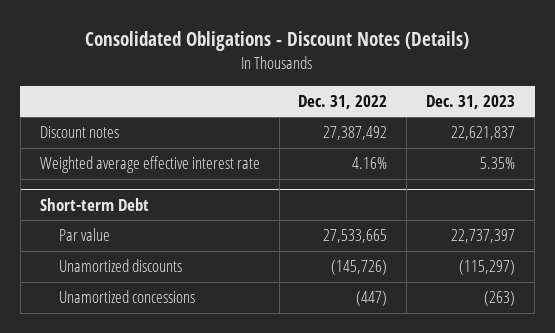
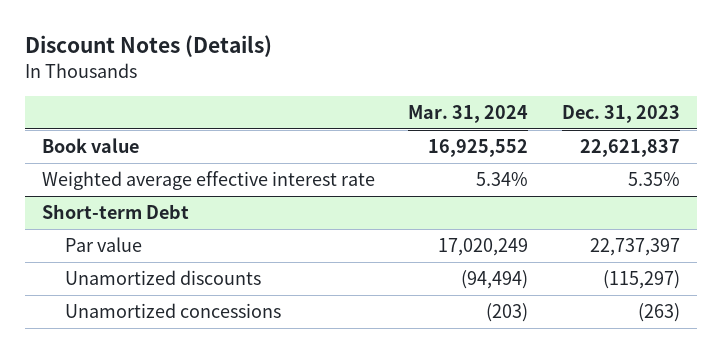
- Consolidated Obligations - Discount Notes (Details)
+ Discount Notes (Details)
- | Dec. 31, 2022 | Dec. 31, 2023
+ | Mar. 31, 2024 | Dec. 31, 2023
- Discount notes | 27,387,492 | 22,621,837
+ Book value | 16,925,552 | 22,621,837

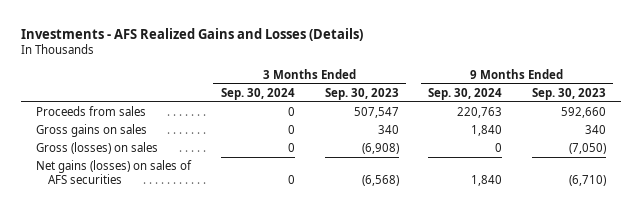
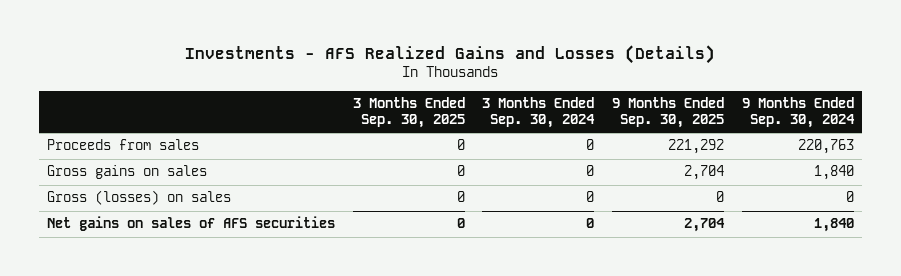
- | 3 Months Ended Sep. 30, 2024 | 3 Months Ended Sep. 30, 2023 | 9 Months Ended Sep. 30, 2024 | 9 Months Ended Sep. 30, 2023
+ | 3 Months Ended Sep. 30, 2025 | 3 Months Ended Sep. 30, 2024 | 9 Months Ended Sep. 30, 2025 | 9 Months Ended Sep. 30, 2024
- Net gains (losses) on sales of AFS securities | 0 | (6,568) | 1,840 | (6,710)
+ Net gains on sales of AFS securities | 0 | 0 | 2,704 | 1,840

